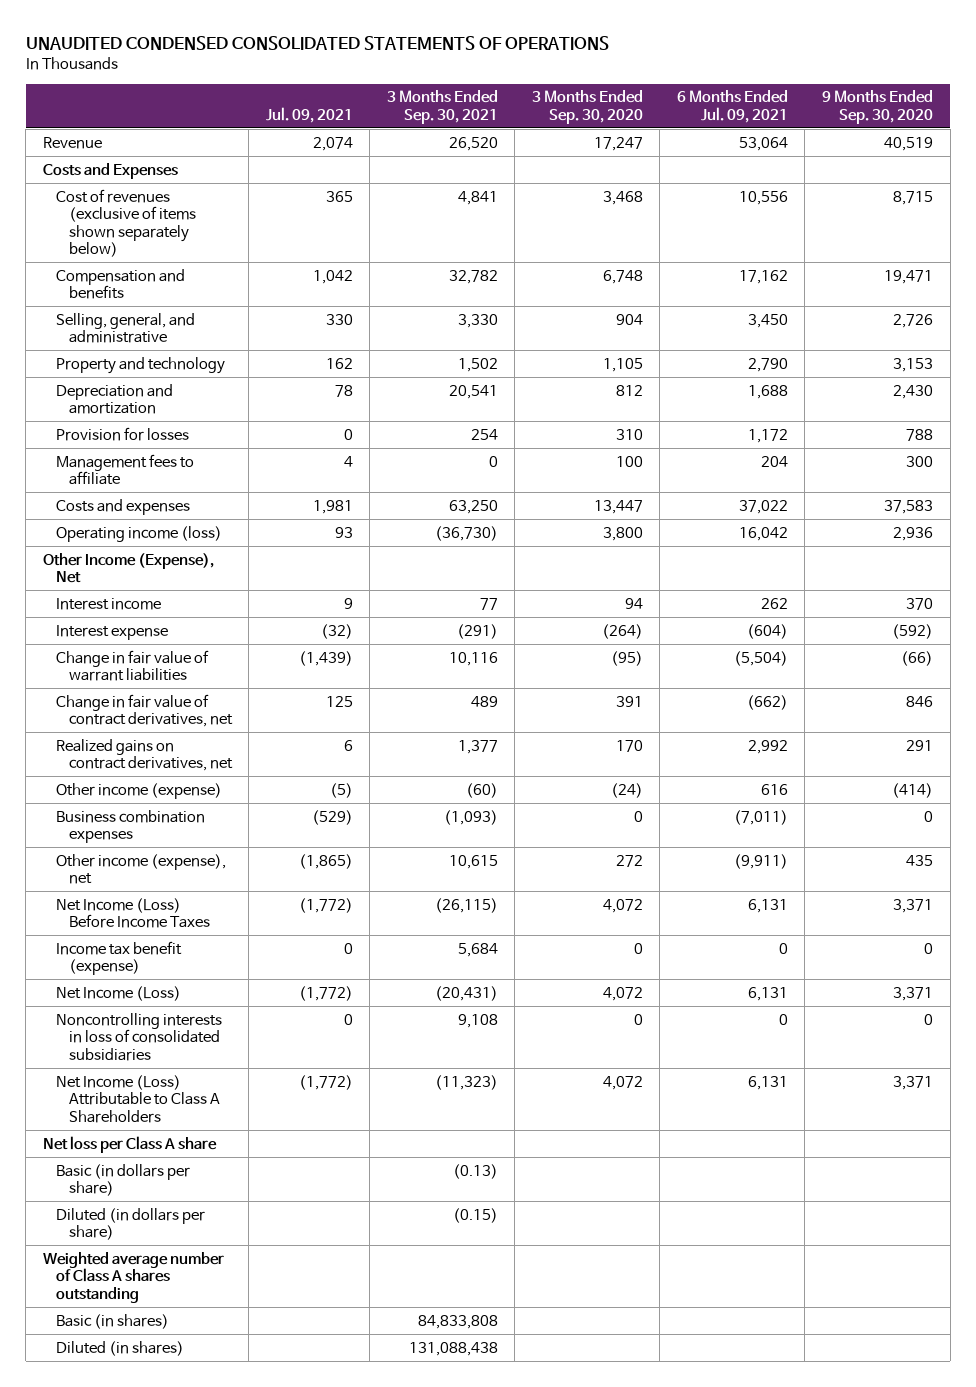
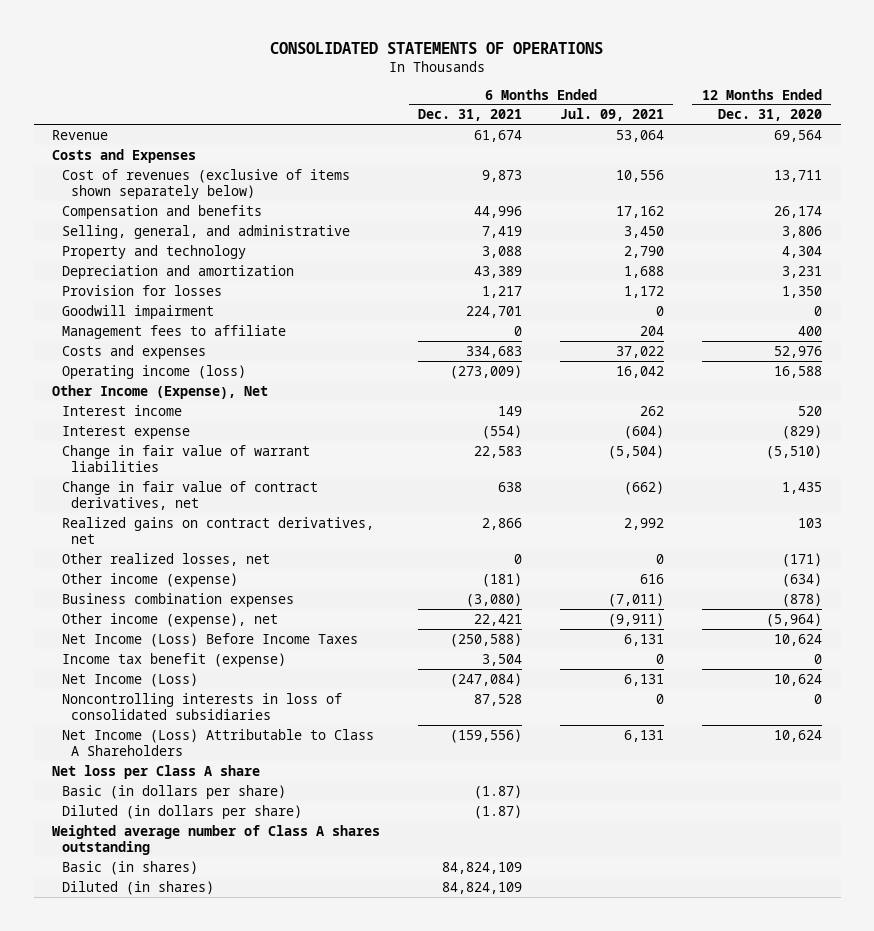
- UNAUDITED CONDENSED CONSOLIDATED STATEMENTS OF OPERATIONS
+ CONSOLIDATED STATEMENTS OF OPERATIONS
- | Jul. 09, 2021 | 3 Months Ended Sep. 30, 2021 | 3 Months Ended Sep. 30, 2020 | 6 Months Ended Jul. 09, 2021 | 9 Months Ended Sep. 30, 2020
+ | 6 Months Ended Dec. 31, 2021 | 6 Months Ended Jul. 09, 2021 | 12 Months Ended Dec. 31, 2020
+ Goodwill impairment | 224,701 | 0 | 0
+ Other realized losses, net | 0 | 0 | (171)

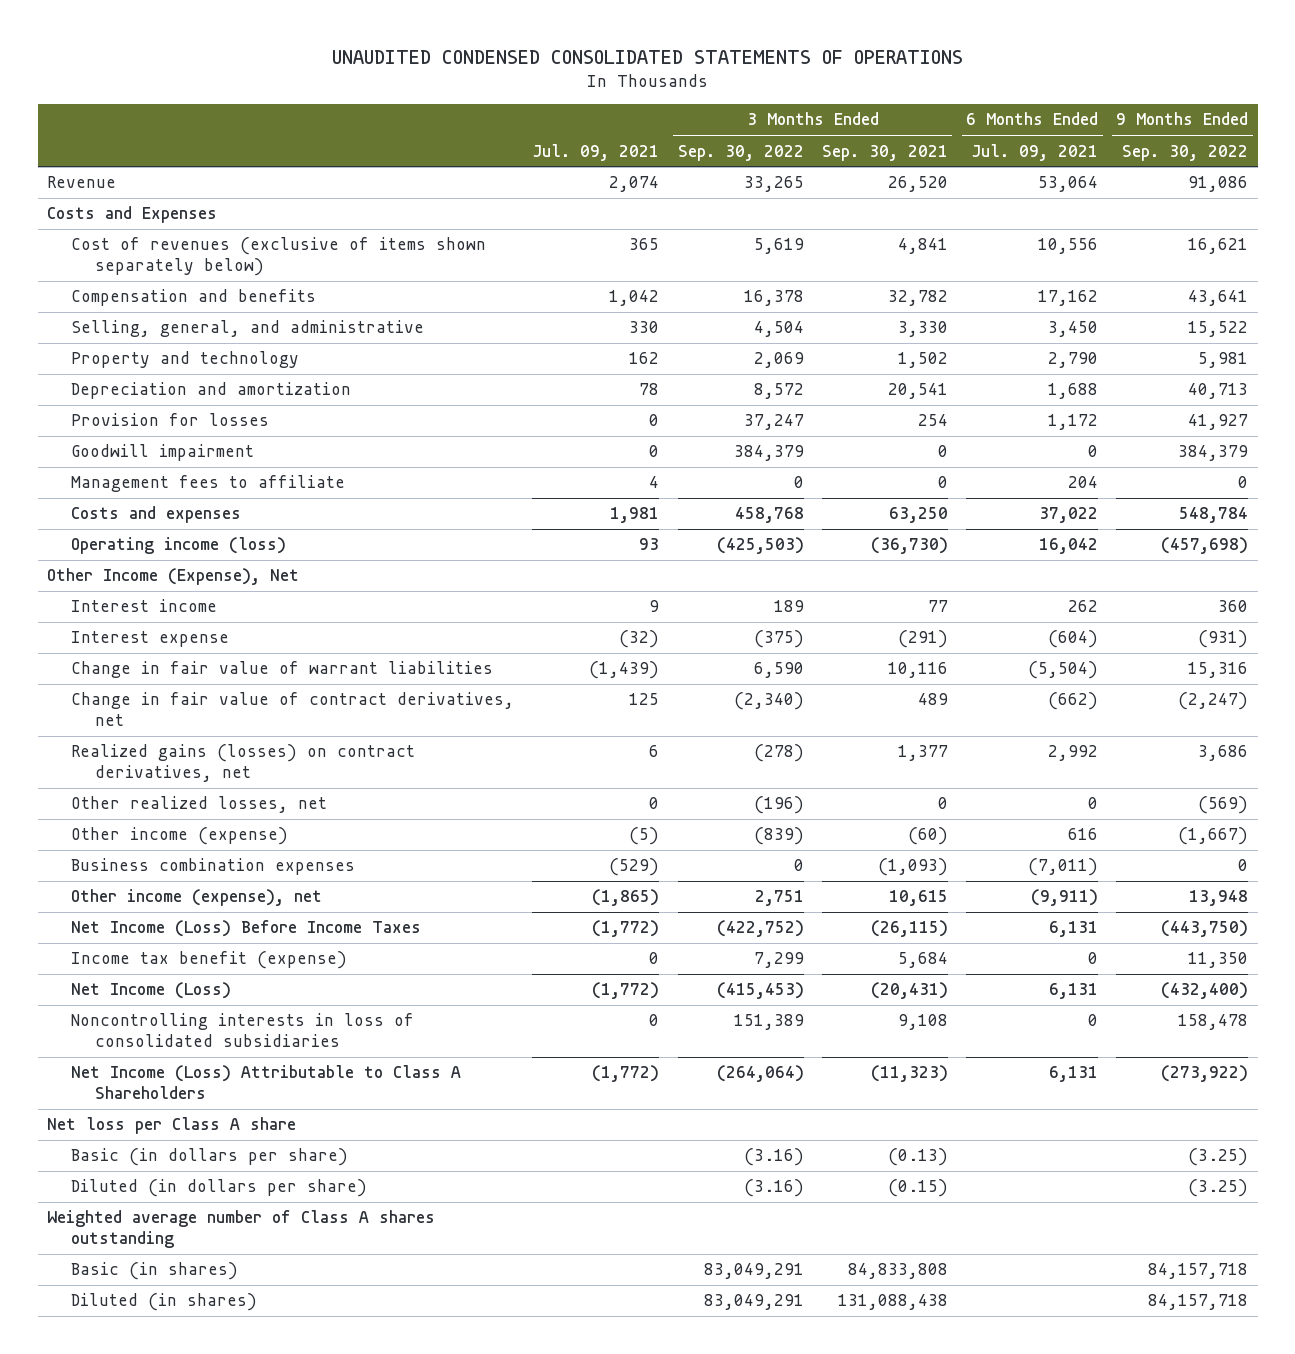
- CONSOLIDATED STATEMENTS OF OPERATIONS
+ UNAUDITED CONDENSED CONSOLIDATED STATEMENTS OF OPERATIONS
- | 6 Months Ended Dec. 31, 2021 | 6 Months Ended Jul. 09, 2021 | 12 Months Ended Dec. 31, 2020
+ | Jul. 09, 2021 | 3 Months Ended Sep. 30, 2022 | 3 Months Ended Sep. 30, 2021 | 6 Months Ended Jul. 09, 2021 | 9 Months Ended Sep. 30, 2022
- Realized gains on contract derivatives, net | 2,866 | 2,992 | 103
+ Realized gains (losses) on contract derivatives, net | 6 | (278) | 1,377 | 2,992 | 3,686

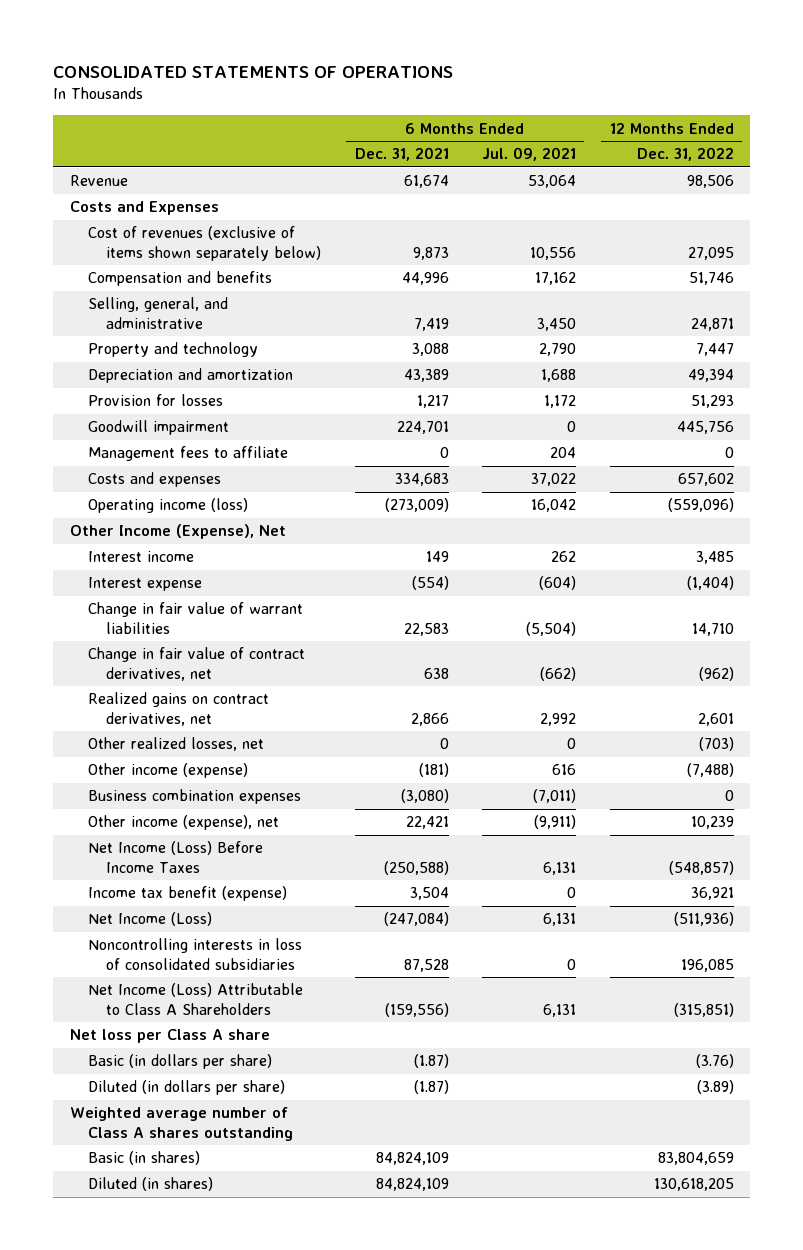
- UNAUDITED CONDENSED CONSOLIDATED STATEMENTS OF OPERATIONS
+ CONSOLIDATED STATEMENTS OF OPERATIONS
- | Jul. 09, 2021 | 3 Months Ended Sep. 30, 2022 | 3 Months Ended Sep. 30, 2021 | 6 Months Ended Jul. 09, 2021 | 9 Months Ended Sep. 30, 2022
+ | 6 Months Ended Dec. 31, 2021 | 6 Months Ended Jul. 09, 2021 | 12 Months Ended Dec. 31, 2022
- Realized gains (losses) on contract derivatives, net | 6 | (278) | 1,377 | 2,992 | 3,686
+ Realized gains on contract derivatives, net | 2,866 | 2,992 | 2,601

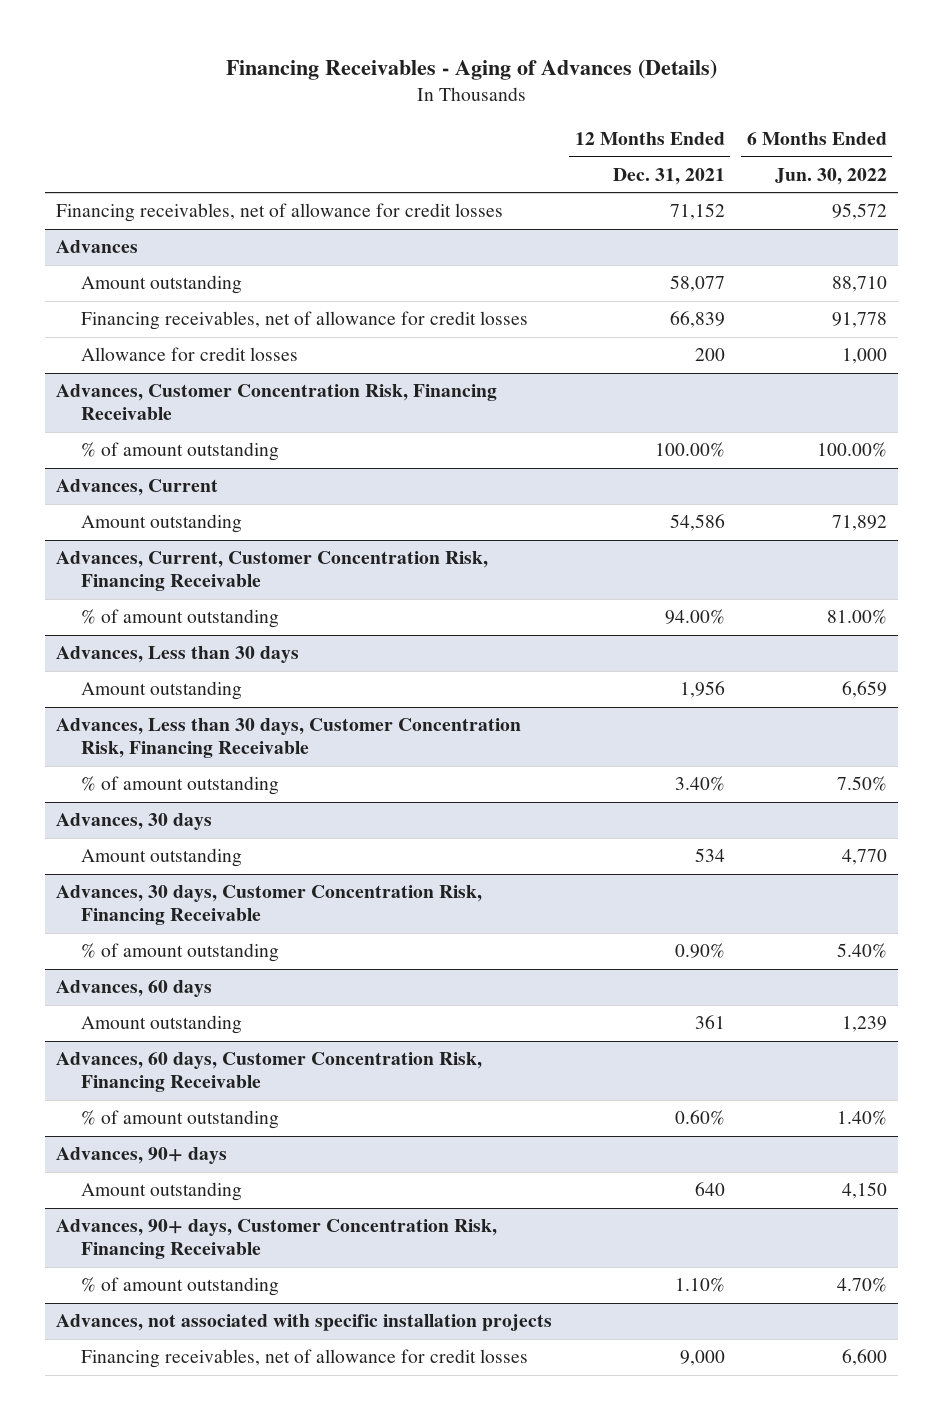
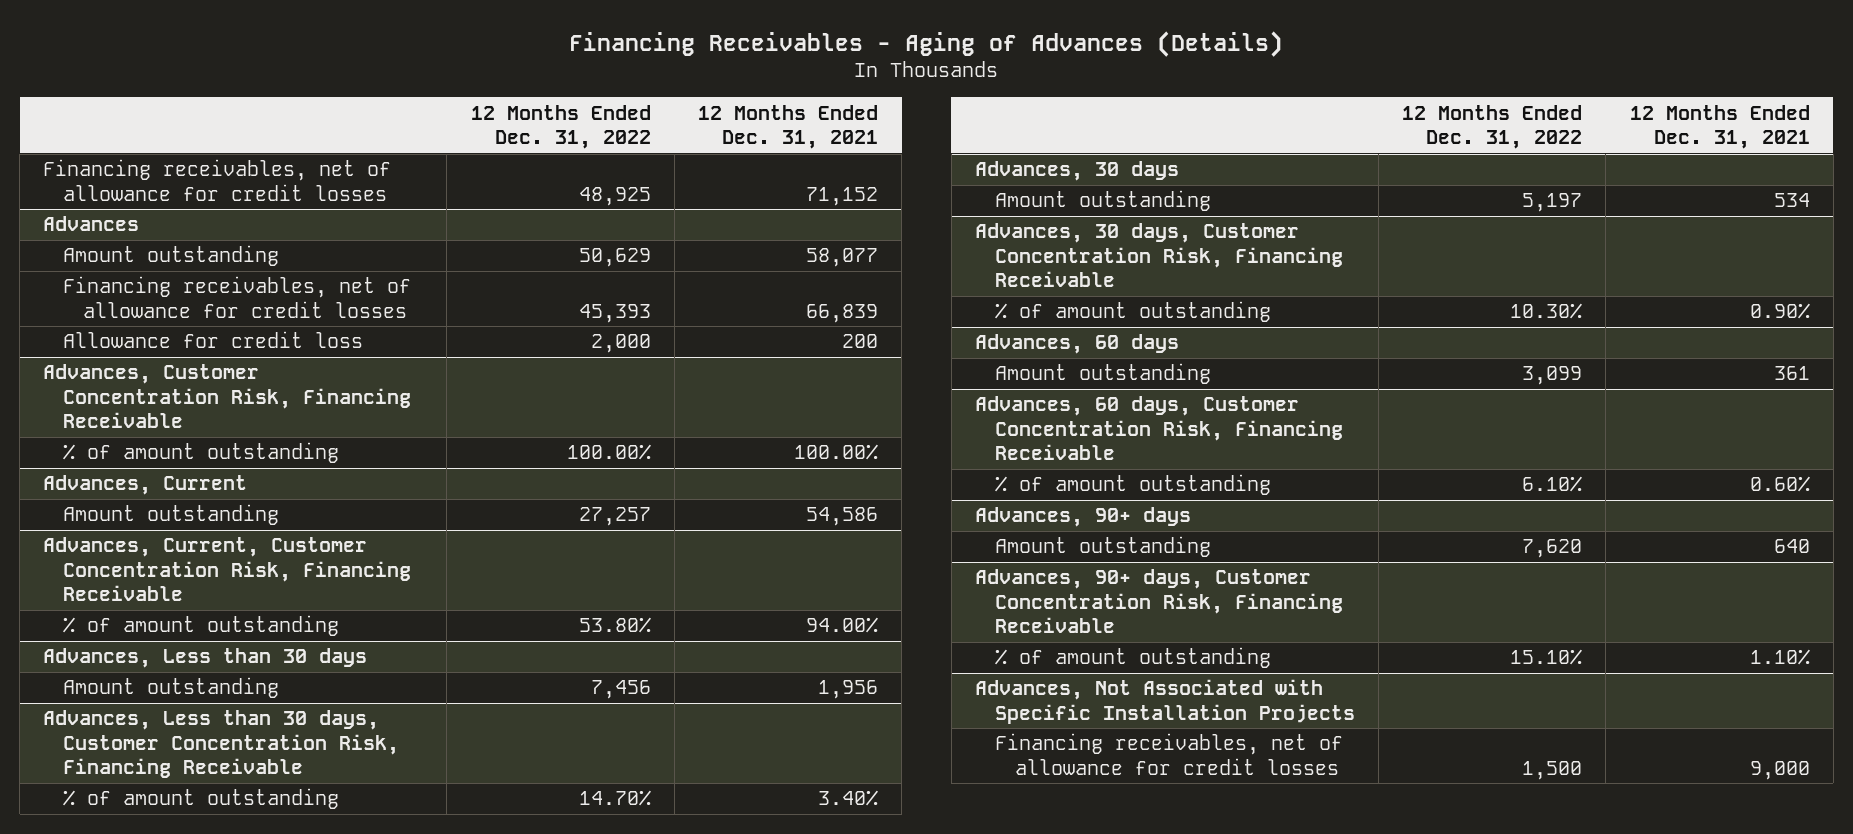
- | 12 Months Ended Dec. 31, 2021 | 6 Months Ended Jun. 30, 2022
+ | 12 Months Ended Dec. 31, 2022 | 12 Months Ended Dec. 31, 2021
@ Advances
- Allowance for credit losses | 200 | 1,000
+ Allowance for credit loss | 2,000 | 200
- Advances, not associated with specific installation projects
+ Advances, Not Associated with Specific Installation Projects

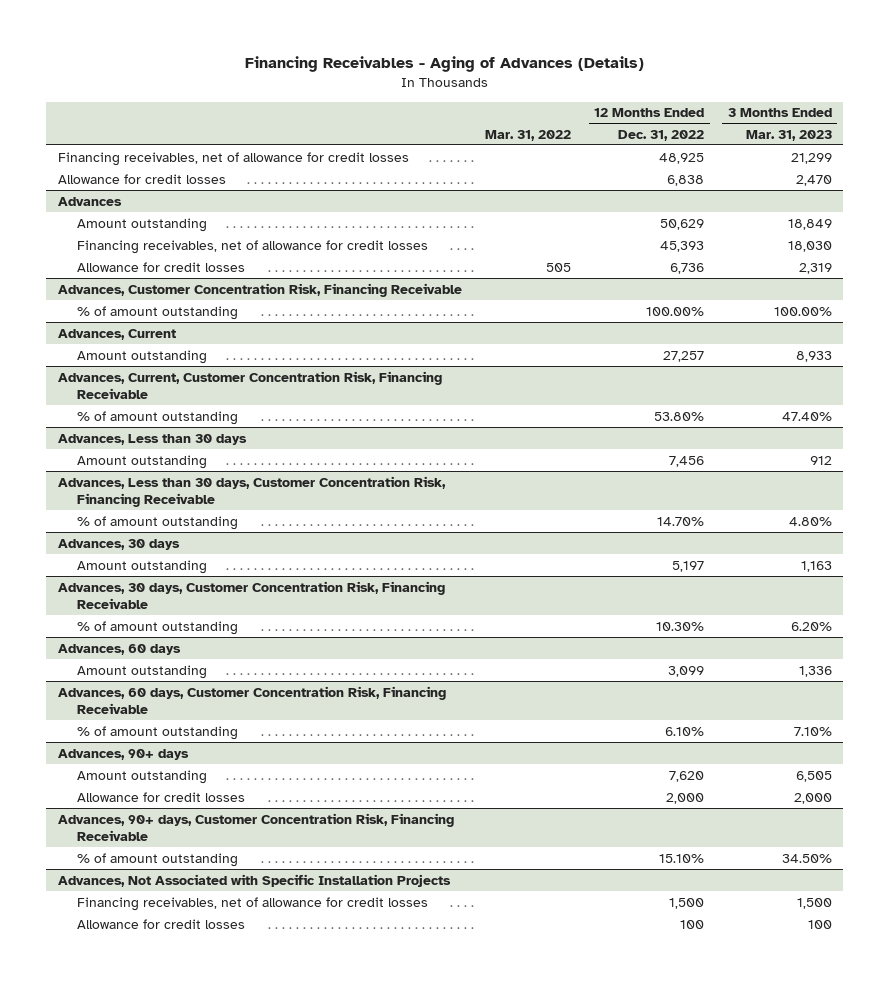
- | 12 Months Ended Dec. 31, 2022 | 12 Months Ended Dec. 31, 2021
+ | Mar. 31, 2022 | 12 Months Ended Dec. 31, 2022 | 3 Months Ended Mar. 31, 2023
+ Allowance for credit losses | | 6,838 | 2,470
@ Advances
- Allowance for credit loss | 2,000 | 200
+ Allowance for credit losses | 505 | 6,736 | 2,319
@ Advances, 90+ days
+ Allowance for credit losses | | 2,000 | 2,000
@ Advances, Not Associated with Specific Installation Projects
+ Allowance for credit losses | | 100 | 100

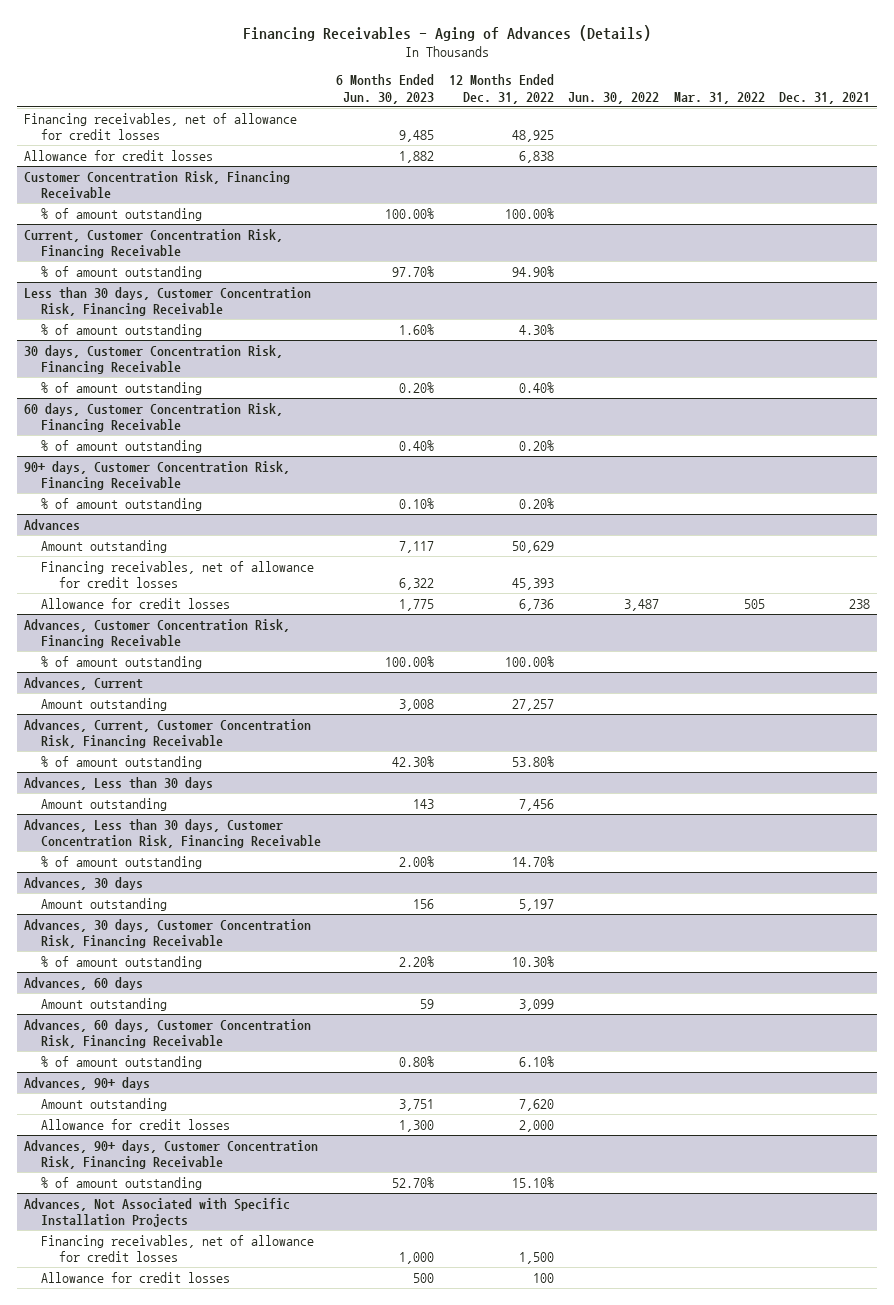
- | Mar. 31, 2022 | 12 Months Ended Dec. 31, 2022 | 3 Months Ended Mar. 31, 2023
+ | 6 Months Ended Jun. 30, 2023 | 12 Months Ended Dec. 31, 2022 | Jun. 30, 2022 | Mar. 31, 2022 | Dec. 31, 2021
+ Customer Concentration Risk, Financing Receivable
+ % of amount outstanding | 100.00% | 100.00% | | |
+ Current, Customer Concentration Risk, Financing Receivable
+ % of amount outstanding | 97.70% | 94.90% | | |
+ Less than 30 days, Customer Concentration Risk, Financing Receivable
+ % of amount outstanding | 1.60% | 4.30% | | |
+ 30 days, Customer Concentration Risk, Financing Receivable
+ % of amount outstanding | 0.20% | 0.40% | | |
+ 60 days, Customer Concentration Risk, Financing Receivable
+ % of amount outstanding | 0.40% | 0.20% | | |
+ 90+ days, Customer Concentration Risk, Financing Receivable
+ % of amount outstanding | 0.10% | 0.20% | | |

